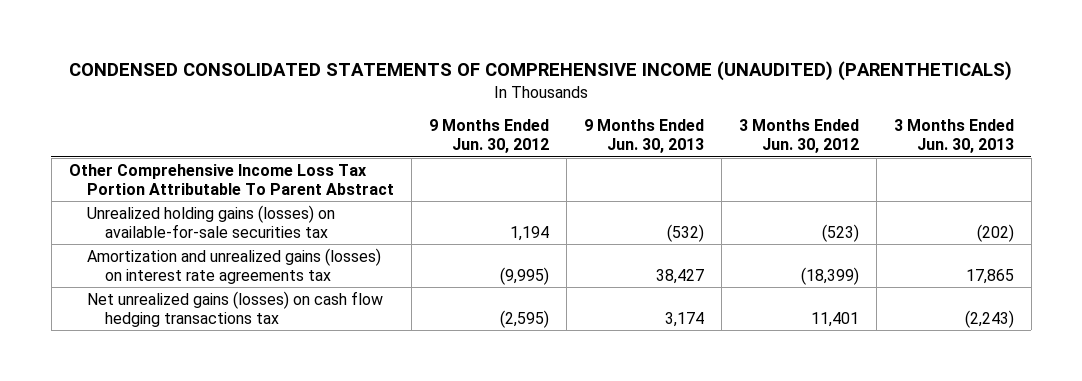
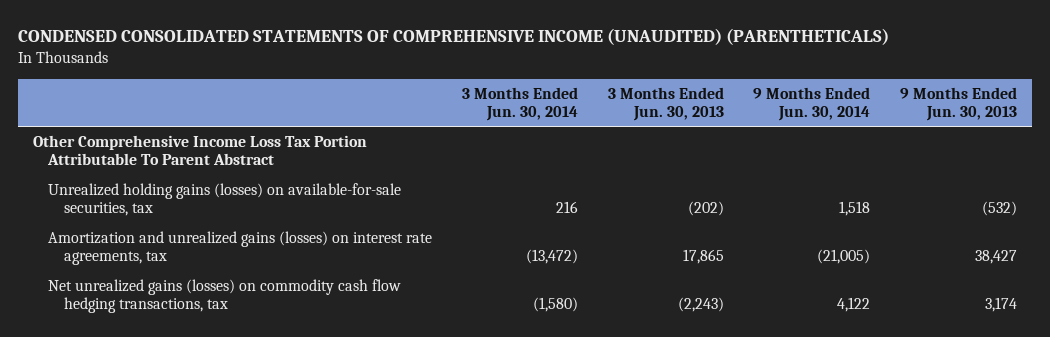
- | 9 Months Ended Jun. 30, 2012 | 9 Months Ended Jun. 30, 2013 | 3 Months Ended Jun. 30, 2012 | 3 Months Ended Jun. 30, 2013
+ | 3 Months Ended Jun. 30, 2014 | 3 Months Ended Jun. 30, 2013 | 9 Months Ended Jun. 30, 2014 | 9 Months Ended Jun. 30, 2013
- Unrealized holding gains (losses) on available-for-sale securities tax | 1,194 | (532) | (523) | (202)
- Amortization and unrealized gains (losses) on interest rate agreements tax | (9,995) | 38,427 | (18,399) | 17,865
- Net unrealized gains (losses) on cash flow hedging transactions tax | (2,595) | 3,174 | 11,401 | (2,243)
+ Unrealized holding gains (losses) on available-for-sale securities, tax | 216 | (202) | 1,518 | (532)
+ Amortization and unrealized gains (losses) on interest rate agreements, tax | (13,472) | 17,865 | (21,005) | 38,427
+ Net unrealized gains (losses) on commodity cash flow hedging transactions, tax | (1,580) | (2,243) | 4,122 | 3,174

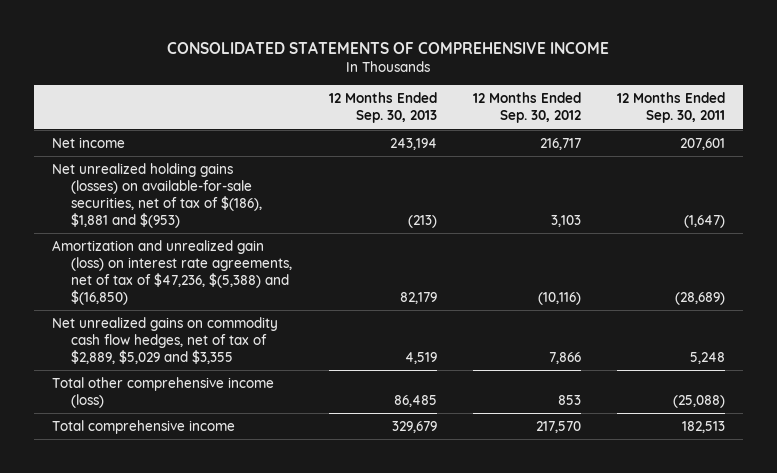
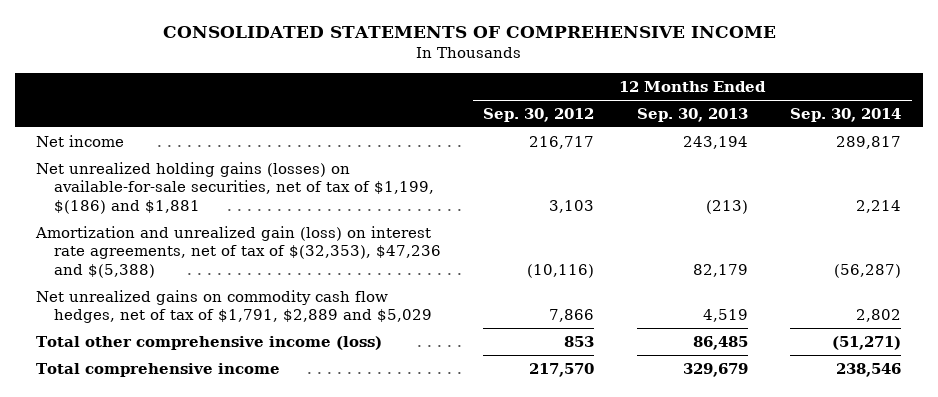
- | 12 Months Ended Sep. 30, 2013 | 12 Months Ended Sep. 30, 2012 | 12 Months Ended Sep. 30, 2011
+ | 12 Months Ended Sep. 30, 2012 | 12 Months Ended Sep. 30, 2013 | 12 Months Ended Sep. 30, 2014
- Net unrealized holding gains (losses) on available-for-sale securities, net of tax of $(186), $1,881 and $(953) | (213) | 3,103 | (1,647)
- Amortization and unrealized gain (loss) on interest rate agreements, net of tax of $47,236, $(5,388) and $(16,850) | 82,179 | (10,116) | (28,689)
- Net unrealized gains on commodity cash flow hedges, net of tax of $2,889, $5,029 and $3,355 | 4,519 | 7,866 | 5,248
+ Net unrealized holding gains (losses) on available-for-sale securities, net of tax of $1,199, $(186) and $1,881 | 3,103 | (213) | 2,214
+ Amortization and unrealized gain (loss) on interest rate agreements, net of tax of $(32,353), $47,236 and $(5,388) | (10,116) | 82,179 | (56,287)
+ Net unrealized gains on commodity cash flow hedges, net of tax of $1,791, $2,889 and $5,029 | 7,866 | 4,519 | 2,802

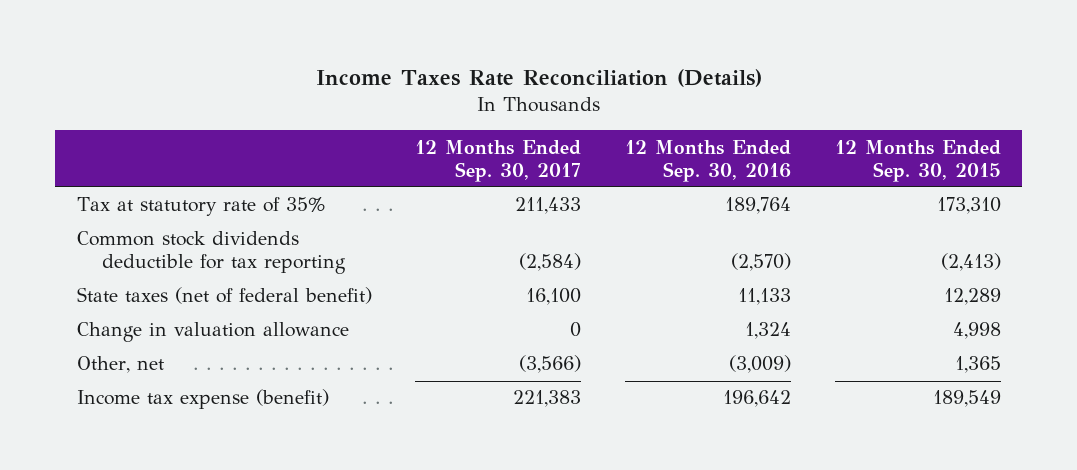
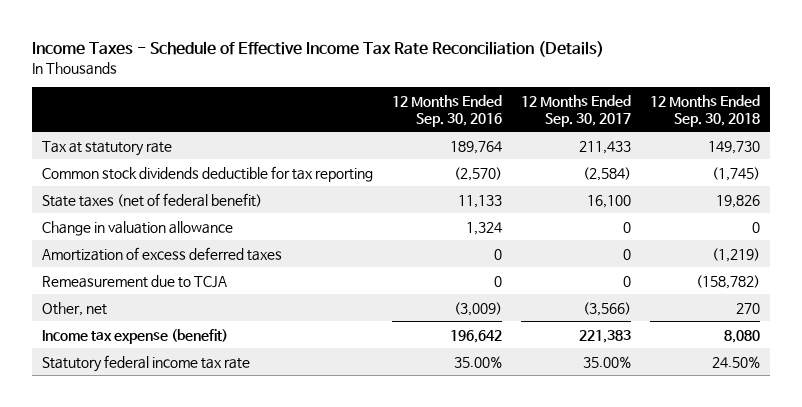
- Income Taxes Rate Reconciliation (Details)
+ Income Taxes - Schedule of Effective Income Tax Rate Reconciliation (Details)
- | 12 Months Ended Sep. 30, 2017 | 12 Months Ended Sep. 30, 2016 | 12 Months Ended Sep. 30, 2015
+ | 12 Months Ended Sep. 30, 2016 | 12 Months Ended Sep. 30, 2017 | 12 Months Ended Sep. 30, 2018
- Tax at statutory rate of 35% | 211,433 | 189,764 | 173,310
+ Tax at statutory rate | 189,764 | 211,433 | 149,730
+ Amortization of excess deferred taxes | 0 | 0 | (1,219)
+ Remeasurement due to TCJA | 0 | 0 | (158,782)
+ Statutory federal income tax rate | 35.00% | 35.00% | 24.50%

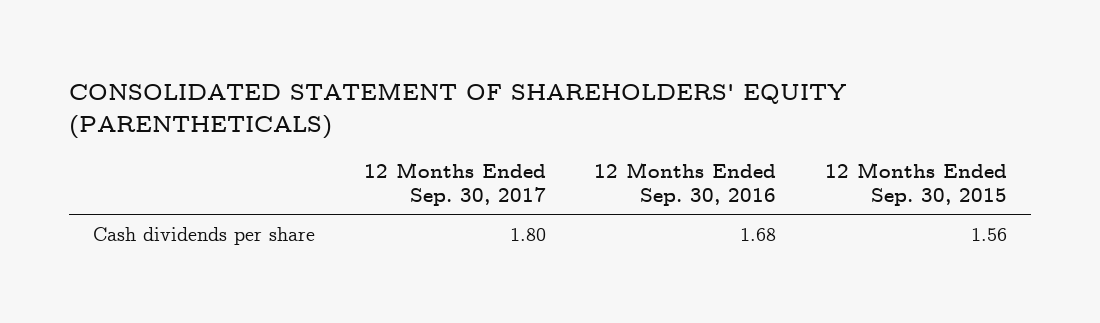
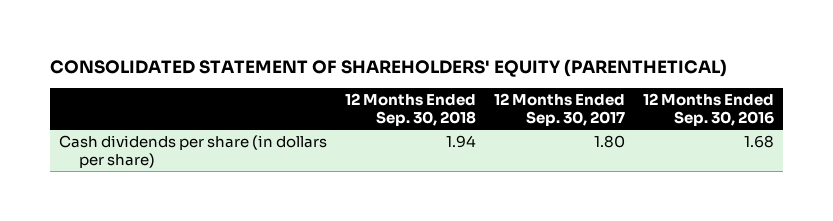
- CONSOLIDATED STATEMENT OF SHAREHOLDERS' EQUITY (PARENTHETICALS)
+ CONSOLIDATED STATEMENT OF SHAREHOLDERS' EQUITY (PARENTHETICAL)
- | 12 Months Ended Sep. 30, 2017 | 12 Months Ended Sep. 30, 2016 | 12 Months Ended Sep. 30, 2015
+ | 12 Months Ended Sep. 30, 2018 | 12 Months Ended Sep. 30, 2017 | 12 Months Ended Sep. 30, 2016
- Cash dividends per share | 1.80 | 1.68 | 1.56
+ Cash dividends per share (in dollars per share) | 1.94 | 1.80 | 1.68

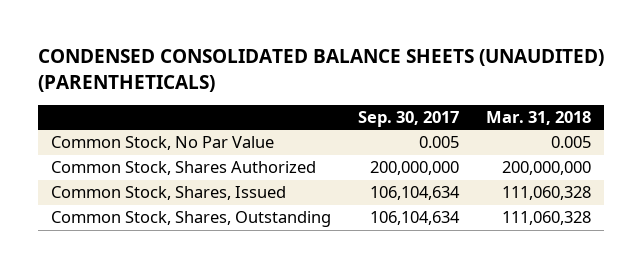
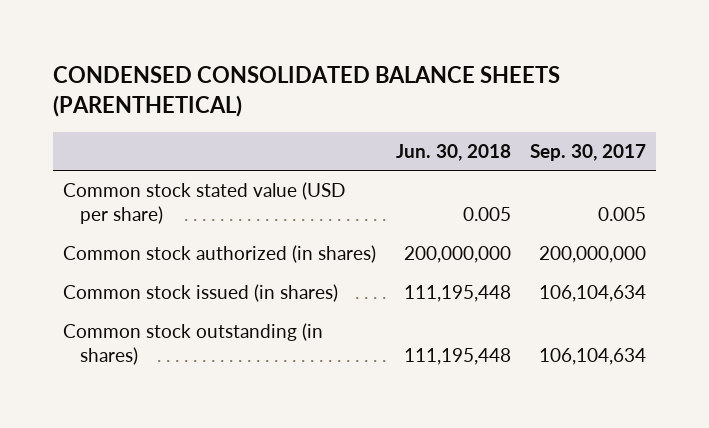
- CONDENSED CONSOLIDATED BALANCE SHEETS (UNAUDITED) (PARENTHETICALS)
+ CONDENSED CONSOLIDATED BALANCE SHEETS (PARENTHETICAL)
- | Sep. 30, 2017 | Mar. 31, 2018
+ | Jun. 30, 2018 | Sep. 30, 2017
- Common Stock, No Par Value | 0.005 | 0.005
- Common Stock, Shares Authorized | 200,000,000 | 200,000,000
- Common Stock, Shares, Issued | 106,104,634 | 111,060,328
- Common Stock, Shares, Outstanding | 106,104,634 | 111,060,328
+ Common stock stated value (USD per share) | 0.005 | 0.005
+ Common stock authorized (in shares) | 200,000,000 | 200,000,000
+ Common stock issued (in shares) | 111,195,448 | 106,104,634
+ Common stock outstanding (in shares) | 111,195,448 | 106,104,634

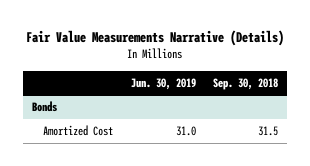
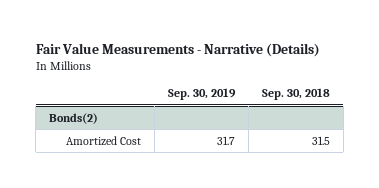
- Fair Value Measurements Narrative (Details)
+ Fair Value Measurements - Narrative (Details)
- | Jun. 30, 2019 | Sep. 30, 2018
+ | Sep. 30, 2019 | Sep. 30, 2018
- Bonds
+ Bonds(2)

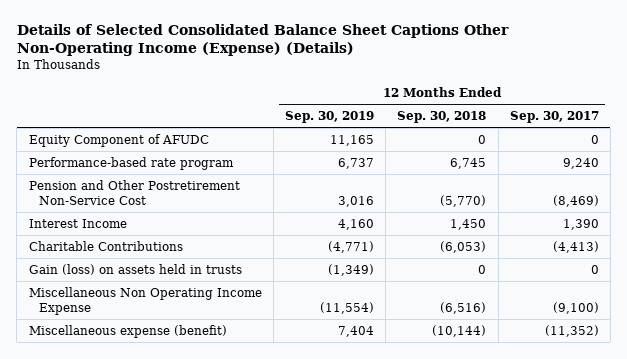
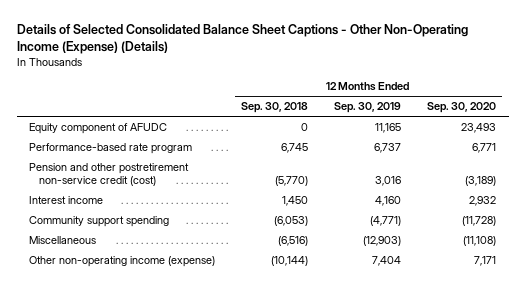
- Details of Selected Consolidated Balance Sheet Captions Other Non-Operating Income (Expense) (Details)
+ Details of Selected Consolidated Balance Sheet Captions - Other Non-Operating Income (Expense) (Details)
- | 12 Months Ended Sep. 30, 2019 | 12 Months Ended Sep. 30, 2018 | 12 Months Ended Sep. 30, 2017
+ | 12 Months Ended Sep. 30, 2018 | 12 Months Ended Sep. 30, 2019 | 12 Months Ended Sep. 30, 2020
- Equity Component of AFUDC | 11,165 | 0 | 0
+ Equity component of AFUDC | 0 | 11,165 | 23,493
- Pension and Other Postretirement Non-Service Cost | 3,016 | (5,770) | (8,469)
- Interest Income | 4,160 | 1,450 | 1,390
- Charitable Contributions | (4,771) | (6,053) | (4,413)
- Gain (loss) on assets held in trusts | (1,349) | 0 | 0
- Miscellaneous Non Operating Income Expense | (11,554) | (6,516) | (9,100)
- Miscellaneous expense (benefit) | 7,404 | (10,144) | (11,352)
+ Pension and other postretirement non-service credit (cost) | (5,770) | 3,016 | (3,189)
+ Interest income | 1,450 | 4,160 | 2,932
+ Community support spending | (6,053) | (4,771) | (11,728)
+ Miscellaneous | (6,516) | (12,903) | (11,108)
+ Other non-operating income (expense) | (10,144) | 7,404 | 7,171

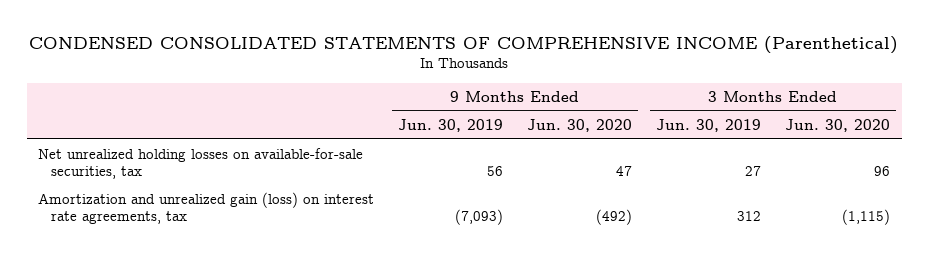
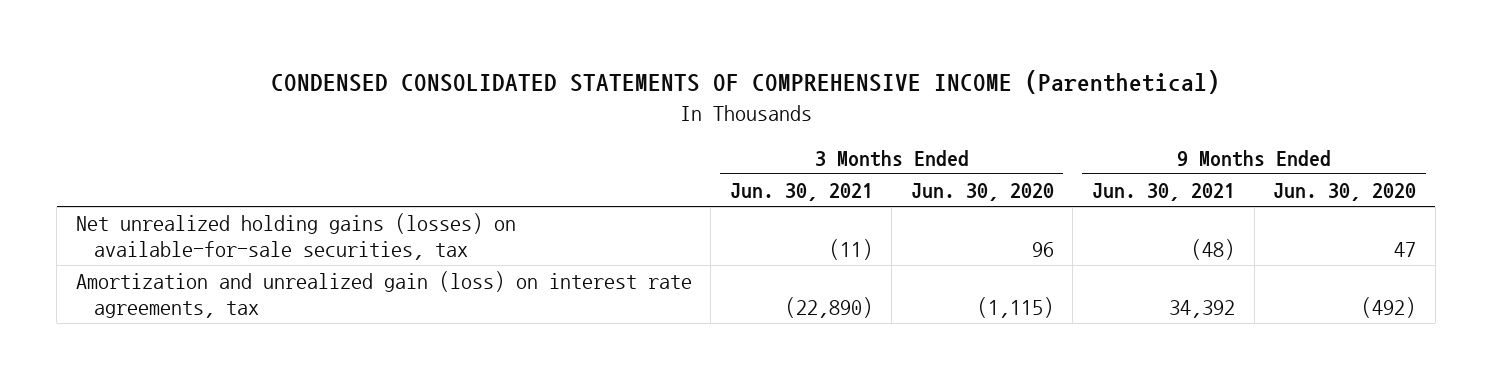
- | 9 Months Ended Jun. 30, 2019 | 9 Months Ended Jun. 30, 2020 | 3 Months Ended Jun. 30, 2019 | 3 Months Ended Jun. 30, 2020
+ | 3 Months Ended Jun. 30, 2021 | 3 Months Ended Jun. 30, 2020 | 9 Months Ended Jun. 30, 2021 | 9 Months Ended Jun. 30, 2020
- Net unrealized holding losses on available-for-sale securities, tax | 56 | 47 | 27 | 96
+ Net unrealized holding gains (losses) on available-for-sale securities, tax | (11) | 96 | (48) | 47

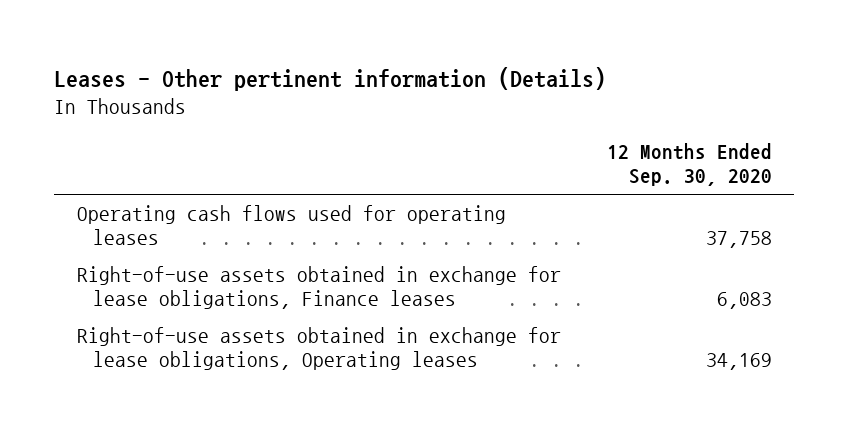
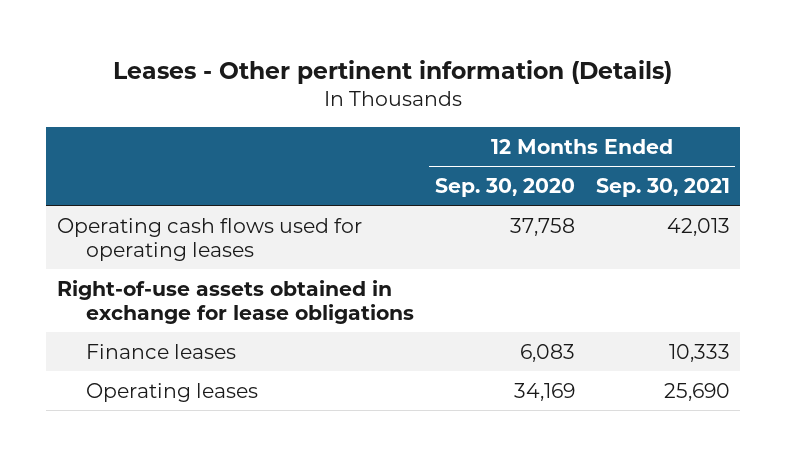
- | 12 Months Ended Sep. 30, 2020
+ | 12 Months Ended Sep. 30, 2020 | 12 Months Ended Sep. 30, 2021
- Right-of-use assets obtained in exchange for lease obligations, Finance leases | 6,083
- Right-of-use assets obtained in exchange for lease obligations, Operating leases | 34,169
+ Right-of-use assets obtained in exchange for lease obligations
+ Finance leases | 6,083 | 10,333
+ Operating leases | 34,169 | 25,690

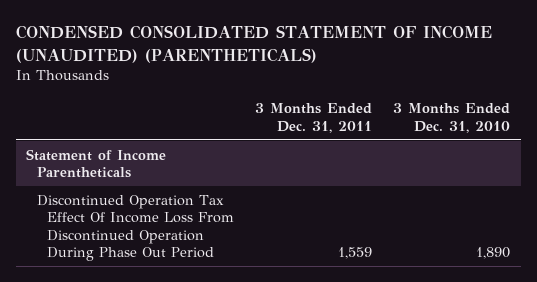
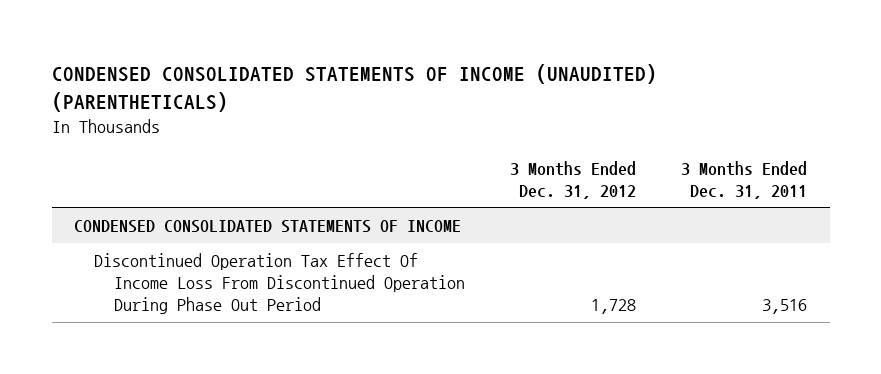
- CONDENSED CONSOLIDATED STATEMENT OF INCOME (UNAUDITED) (PARENTHETICALS)
+ CONDENSED CONSOLIDATED STATEMENTS OF INCOME (UNAUDITED) (PARENTHETICALS)
- | 3 Months Ended Dec. 31, 2011 | 3 Months Ended Dec. 31, 2010
+ | 3 Months Ended Dec. 31, 2012 | 3 Months Ended Dec. 31, 2011
- Statement of Income Parentheticals
- Discontinued Operation Tax Effect Of Income Loss From Discontinued Operation During Phase Out Period | 1,559 | 1,890
+ CONDENSED CONSOLIDATED STATEMENTS OF INCOME
+ Discontinued Operation Tax Effect Of Income Loss From Discontinued Operation During Phase Out Period | 1,728 | 3,516

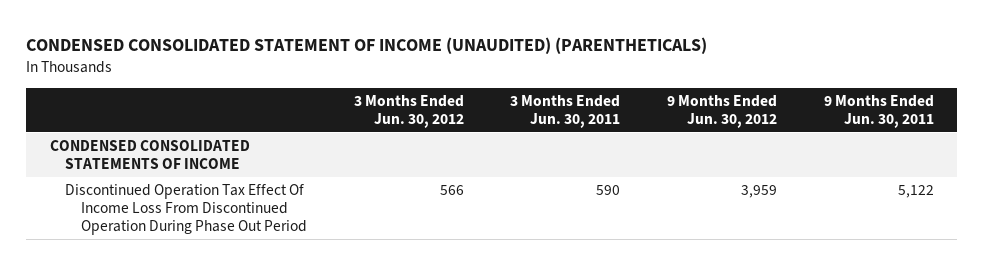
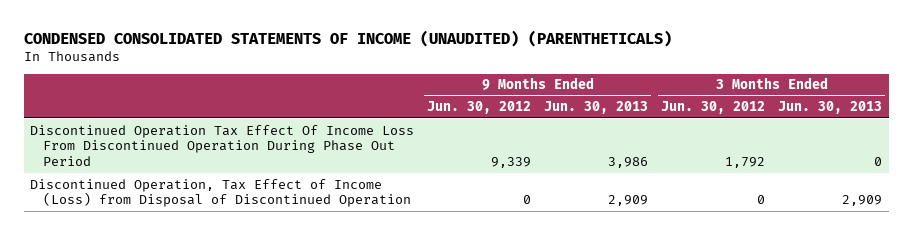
- CONDENSED CONSOLIDATED STATEMENT OF INCOME (UNAUDITED) (PARENTHETICALS)
+ CONDENSED CONSOLIDATED STATEMENTS OF INCOME (UNAUDITED) (PARENTHETICALS)
- | 3 Months Ended Jun. 30, 2012 | 3 Months Ended Jun. 30, 2011 | 9 Months Ended Jun. 30, 2012 | 9 Months Ended Jun. 30, 2011
+ | 9 Months Ended Jun. 30, 2012 | 9 Months Ended Jun. 30, 2013 | 3 Months Ended Jun. 30, 2012 | 3 Months Ended Jun. 30, 2013
- CONDENSED CONSOLIDATED STATEMENTS OF INCOME
- Discontinued Operation Tax Effect Of Income Loss From Discontinued Operation During Phase Out Period | 566 | 590 | 3,959 | 5,122
+ Discontinued Operation Tax Effect Of Income Loss From Discontinued Operation During Phase Out Period | 9,339 | 3,986 | 1,792 | 0
+ Discontinued Operation, Tax Effect of Income (Loss) from Disposal of Discontinued Operation | 0 | 2,909 | 0 | 2,909

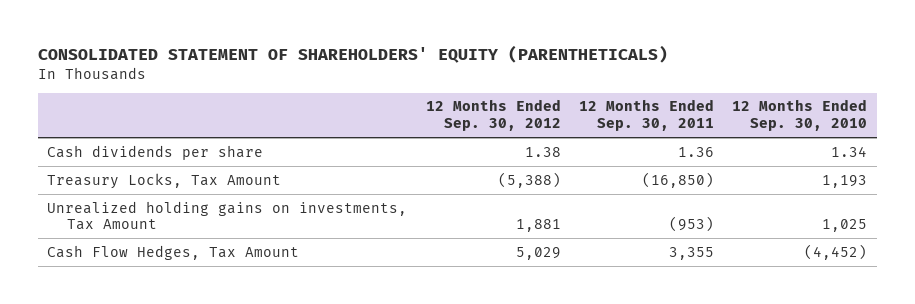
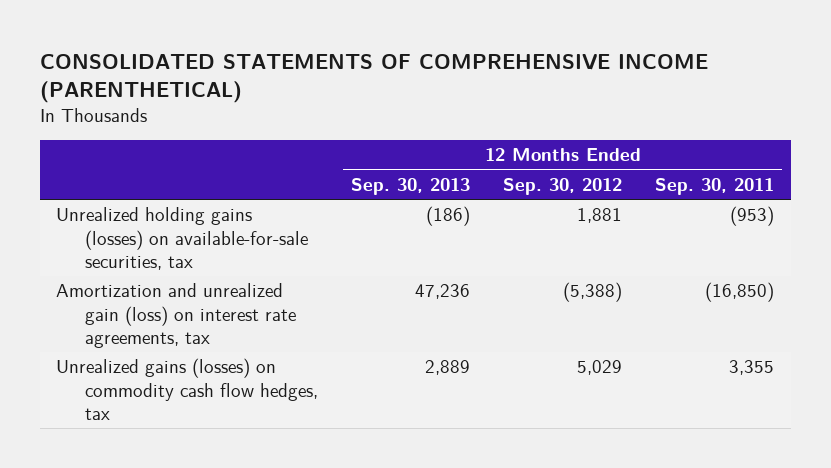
- CONSOLIDATED STATEMENT OF SHAREHOLDERS' EQUITY (PARENTHETICALS)
+ CONSOLIDATED STATEMENTS OF COMPREHENSIVE INCOME (PARENTHETICAL)
- | 12 Months Ended Sep. 30, 2012 | 12 Months Ended Sep. 30, 2011 | 12 Months Ended Sep. 30, 2010
+ | 12 Months Ended Sep. 30, 2013 | 12 Months Ended Sep. 30, 2012 | 12 Months Ended Sep. 30, 2011
- Cash dividends per share | 1.38 | 1.36 | 1.34
- Treasury Locks, Tax Amount | (5,388) | (16,850) | 1,193
- Unrealized holding gains on investments, Tax Amount | 1,881 | (953) | 1,025
- Cash Flow Hedges, Tax Amount | 5,029 | 3,355 | (4,452)
+ Unrealized holding gains (losses) on available-for-sale securities, tax | (186) | 1,881 | (953)
+ Amortization and unrealized gain (loss) on interest rate agreements, tax | 47,236 | (5,388) | (16,850)
+ Unrealized gains (losses) on commodity cash flow hedges, tax | 2,889 | 5,029 | 3,355

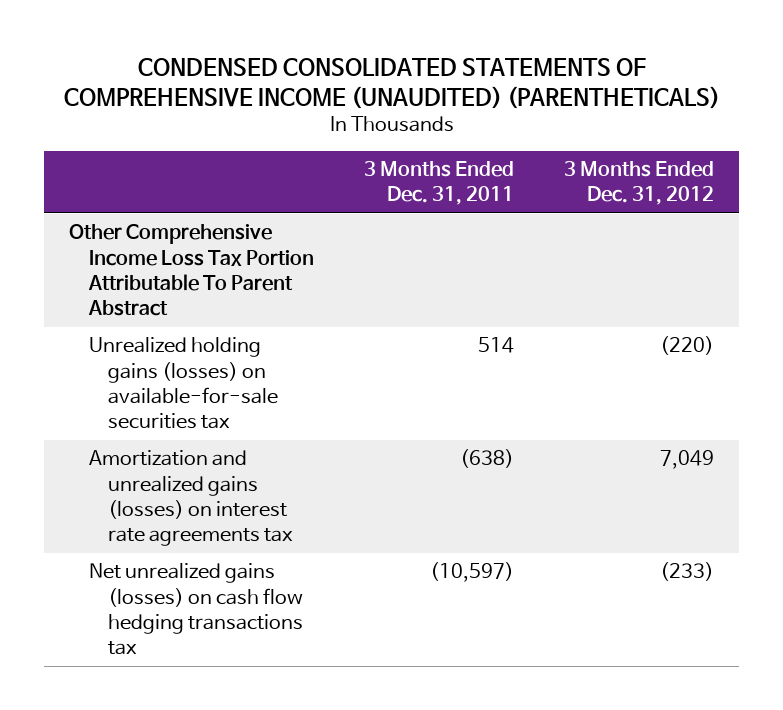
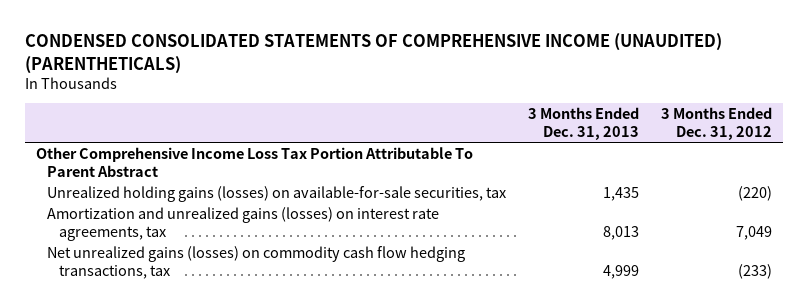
- | 3 Months Ended Dec. 31, 2011 | 3 Months Ended Dec. 31, 2012
+ | 3 Months Ended Dec. 31, 2013 | 3 Months Ended Dec. 31, 2012
- Unrealized holding gains (losses) on available-for-sale securities tax | 514 | (220)
- Amortization and unrealized gains (losses) on interest rate agreements tax | (638) | 7,049
- Net unrealized gains (losses) on cash flow hedging transactions tax | (10,597) | (233)
+ Unrealized holding gains (losses) on available-for-sale securities, tax | 1,435 | (220)
+ Amortization and unrealized gains (losses) on interest rate agreements, tax | 8,013 | 7,049
+ Net unrealized gains (losses) on commodity cash flow hedging transactions, tax | 4,999 | (233)

